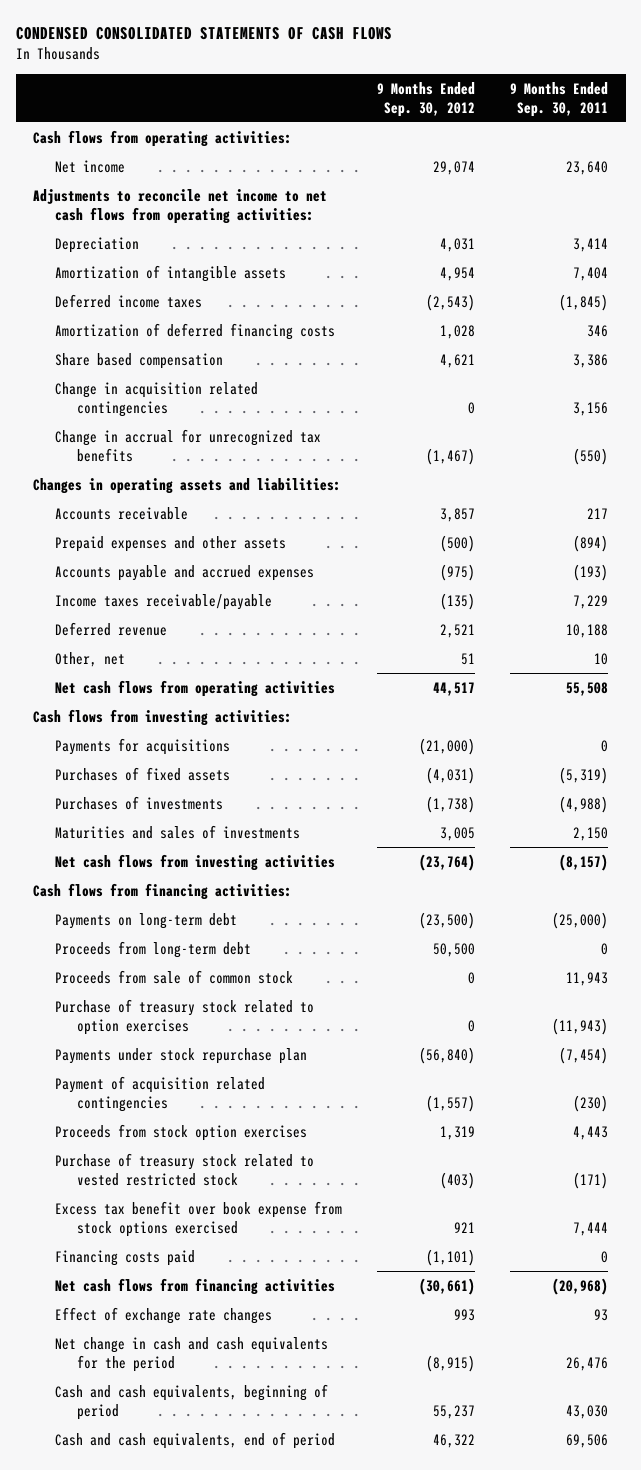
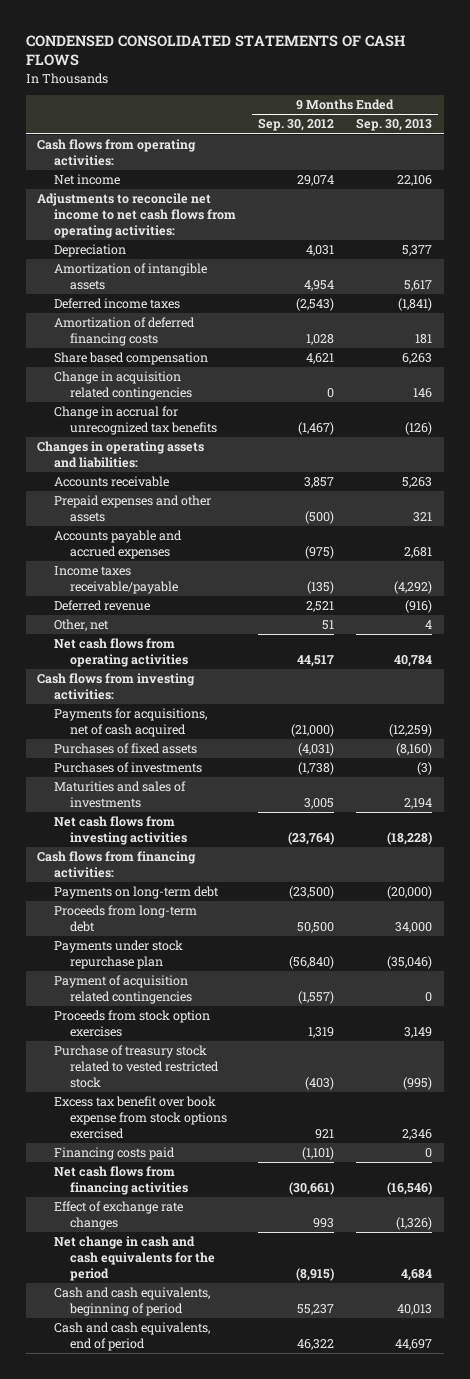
- | 9 Months Ended Sep. 30, 2012 | 9 Months Ended Sep. 30, 2011
+ | 9 Months Ended Sep. 30, 2012 | 9 Months Ended Sep. 30, 2013
- Payments for acquisitions | (21,000) | 0
+ Payments for acquisitions, net of cash acquired | (21,000) | (12,259)
- Proceeds from sale of common stock | 0 | 11,943
- Purchase of treasury stock related to option exercises | 0 | (11,943)

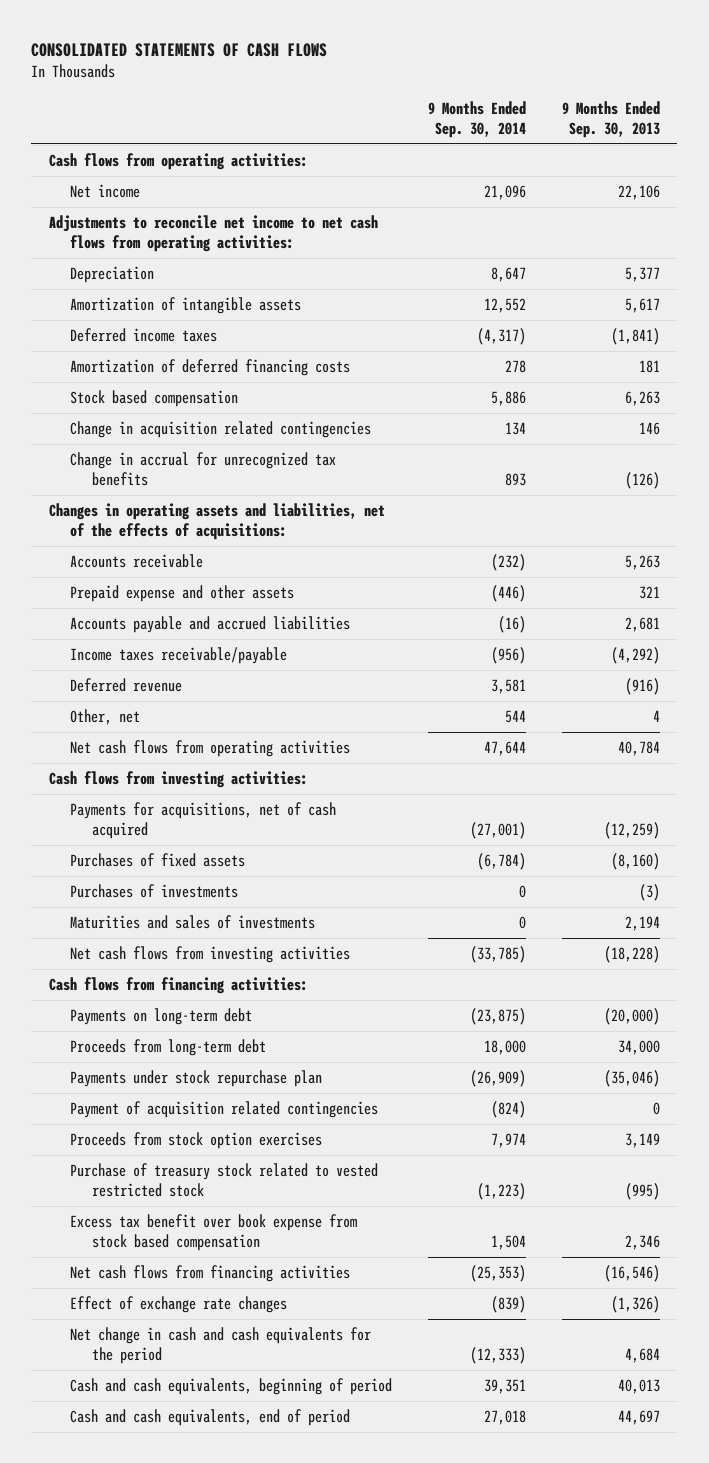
- CONDENSED CONSOLIDATED STATEMENTS OF CASH FLOWS
+ CONSOLIDATED STATEMENTS OF CASH FLOWS
- | 9 Months Ended Sep. 30, 2012 | 9 Months Ended Sep. 30, 2013
+ | 9 Months Ended Sep. 30, 2014 | 9 Months Ended Sep. 30, 2013
- Share based compensation | 4,621 | 6,263
+ Stock based compensation | 5,886 | 6,263
- Changes in operating assets and liabilities:
+ Changes in operating assets and liabilities, net of the effects of acquisitions:
- Prepaid expenses and other assets | (500) | 321
- Accounts payable and accrued expenses | (975) | 2,681
+ Prepaid expense and other assets | (446) | 321
+ Accounts payable and accrued liabilities | (16) | 2,681
- Excess tax benefit over book expense from stock options exercised | 921 | 2,346
- Financing costs paid | (1,101) | 0
+ Excess tax benefit over book expense from stock based compensation | 1,504 | 2,346

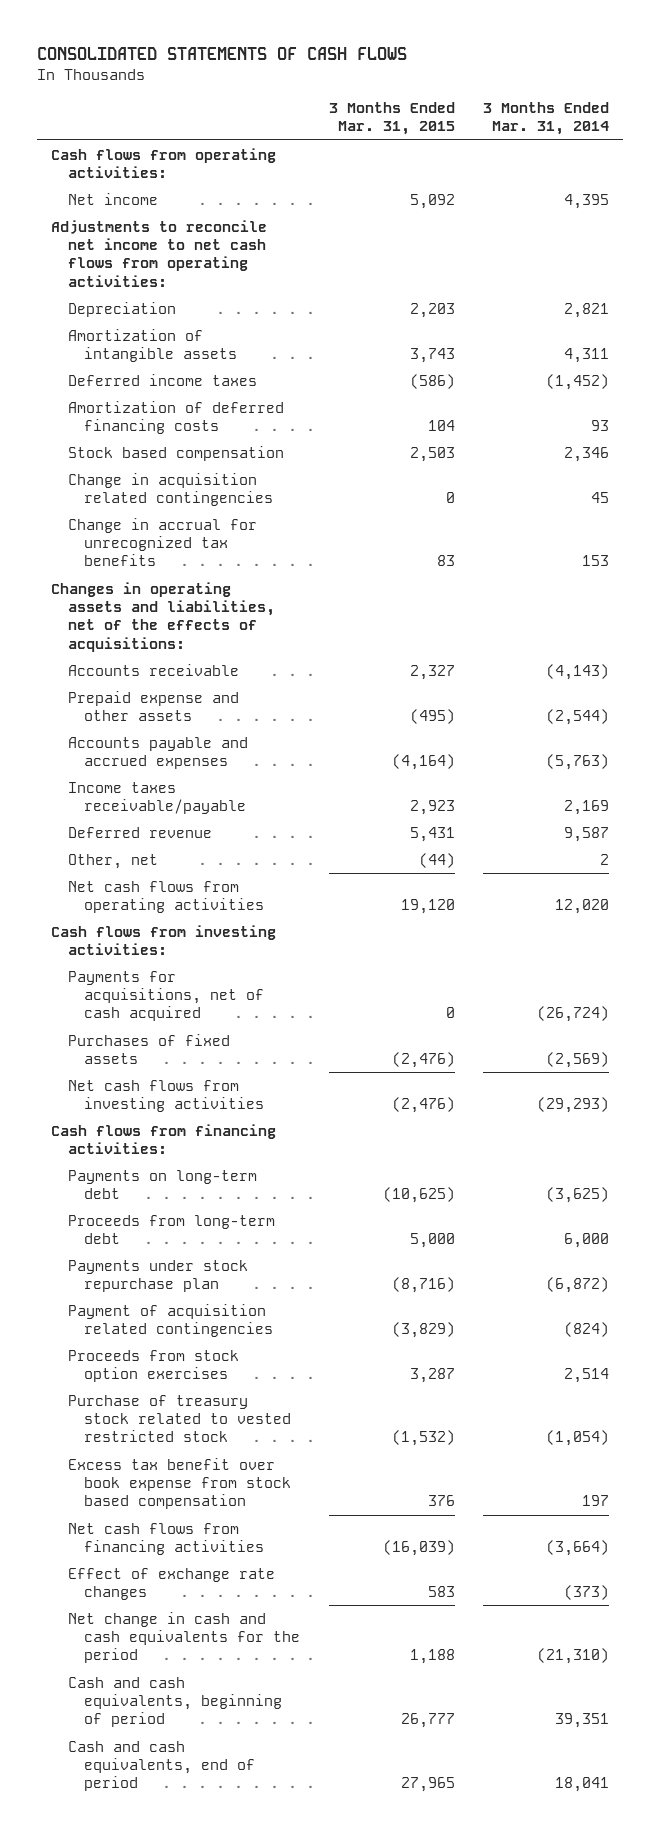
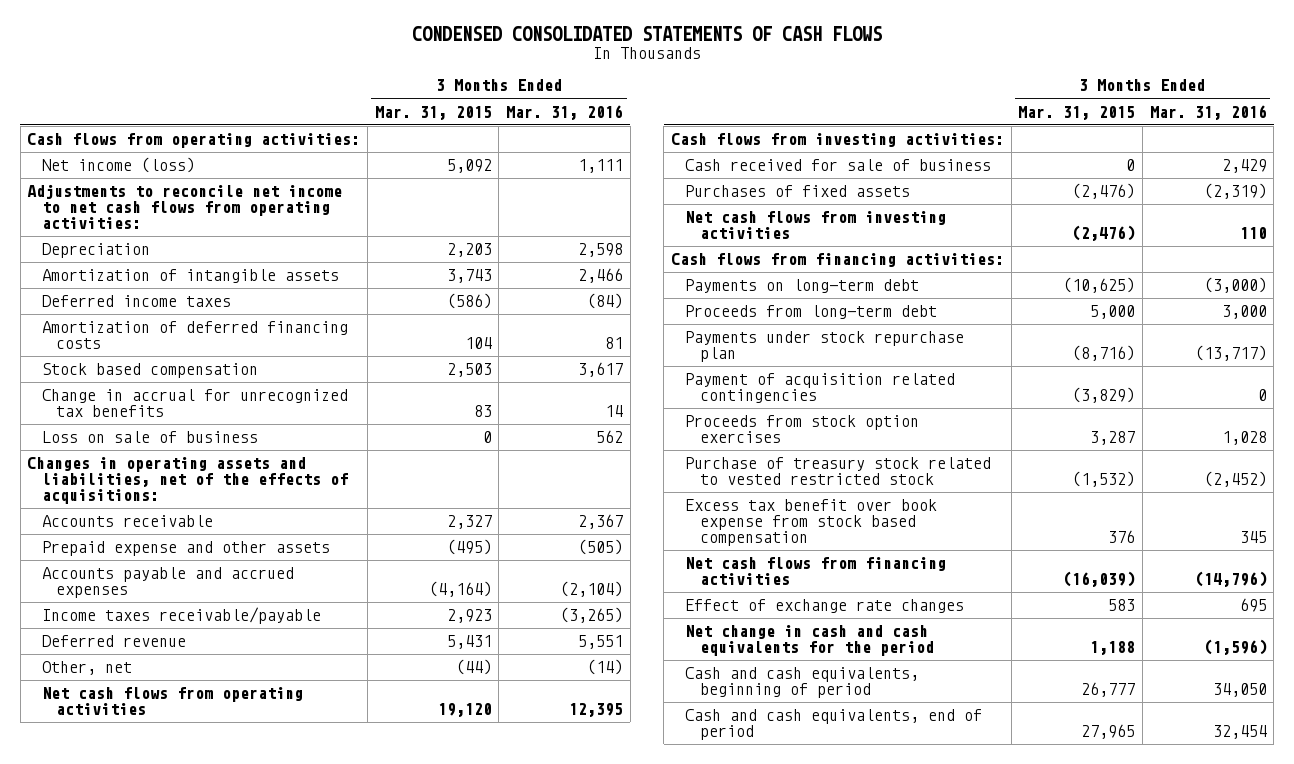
- CONSOLIDATED STATEMENTS OF CASH FLOWS
+ CONDENSED CONSOLIDATED STATEMENTS OF CASH FLOWS
- | 3 Months Ended Mar. 31, 2015 | 3 Months Ended Mar. 31, 2014
+ | 3 Months Ended Mar. 31, 2015 | 3 Months Ended Mar. 31, 2016
- Net income | 5,092 | 4,395
+ Net income (loss) | 5,092 | 1,111
- Change in acquisition related contingencies | 0 | 45
+ Loss on sale of business | 0 | 562
- Payments for acquisitions, net of cash acquired | 0 | (26,724)
+ Cash received for sale of business | 0 | 2,429

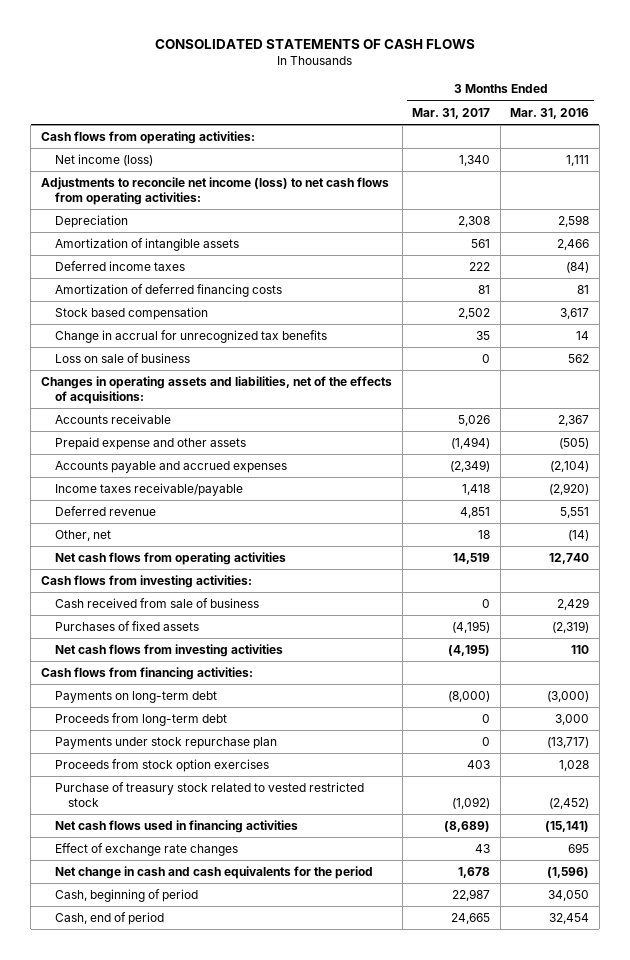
- CONDENSED CONSOLIDATED STATEMENTS OF CASH FLOWS
+ CONSOLIDATED STATEMENTS OF CASH FLOWS
- | 3 Months Ended Mar. 31, 2015 | 3 Months Ended Mar. 31, 2016
+ | 3 Months Ended Mar. 31, 2017 | 3 Months Ended Mar. 31, 2016
- Adjustments to reconcile net income to net cash flows from operating activities:
+ Adjustments to reconcile net income (loss) to net cash flows from operating activities:
- Income taxes receivable/payable | 2,923 | (3,265)
+ Income taxes receivable/payable | 1,418 | (2,920)
- Net cash flows from operating activities | 19,120 | 12,395
+ Net cash flows from operating activities | 14,519 | 12,740
- Cash received for sale of business | 0 | 2,429
+ Cash received from sale of business | 0 | 2,429
- Payment of acquisition related contingencies | (3,829) | 0
- Excess tax benefit over book expense from stock based compensation | 376 | 345
- Net cash flows from financing activities | (16,039) | (14,796)
+ Net cash flows used in financing activities | (8,689) | (15,141)
- Cash and cash equivalents, beginning of period | 26,777 | 34,050
- Cash and cash equivalents, end of period | 27,965 | 32,454
+ Cash, beginning of period | 22,987 | 34,050
+ Cash, end of period | 24,665 | 32,454

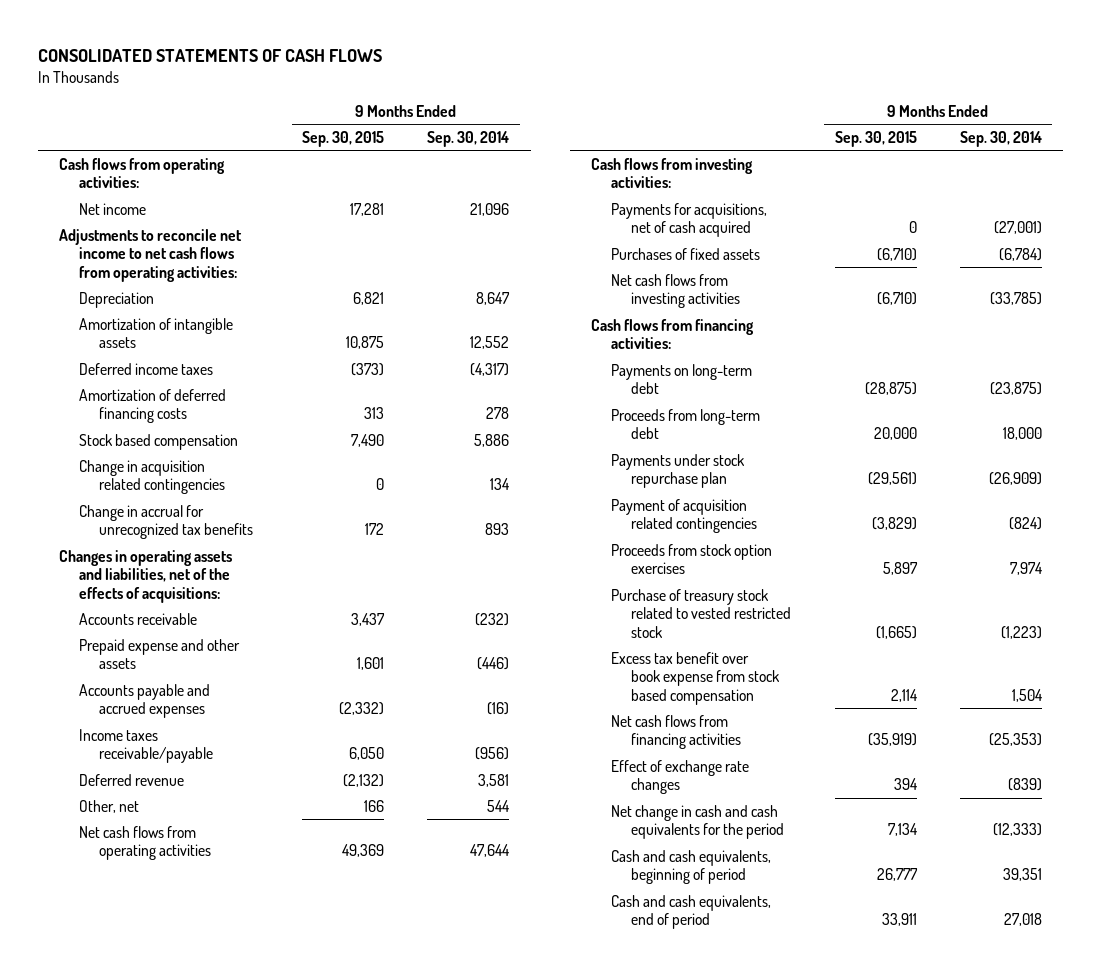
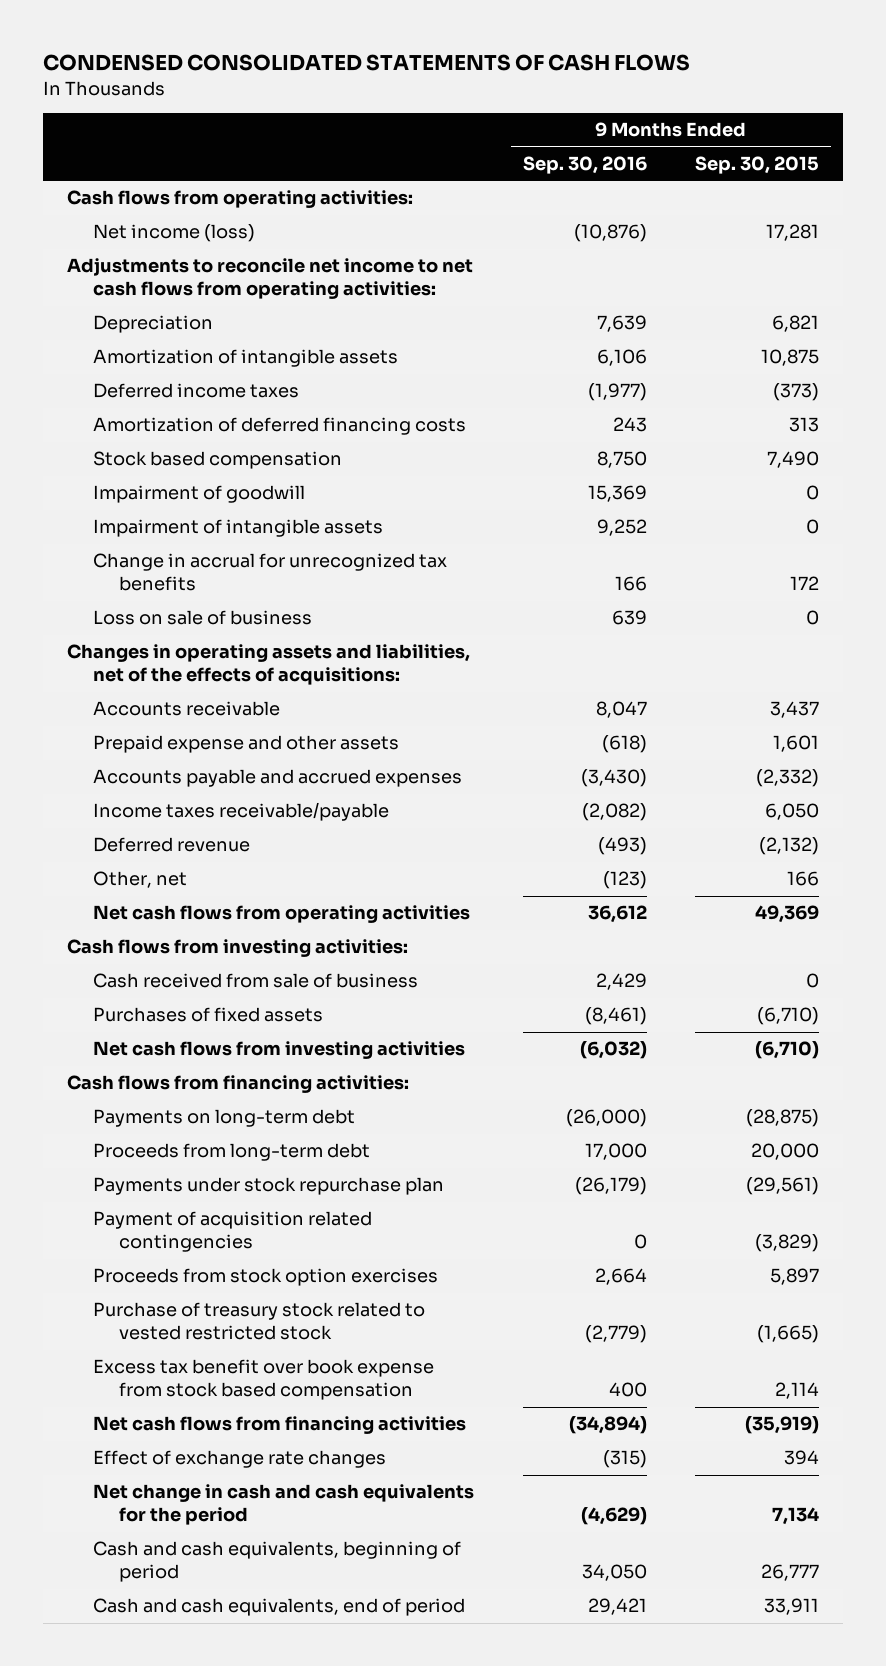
- CONSOLIDATED STATEMENTS OF CASH FLOWS
+ CONDENSED CONSOLIDATED STATEMENTS OF CASH FLOWS
- | 9 Months Ended Sep. 30, 2015 | 9 Months Ended Sep. 30, 2014
+ | 9 Months Ended Sep. 30, 2016 | 9 Months Ended Sep. 30, 2015
- Net income | 17,281 | 21,096
+ Net income (loss) | (10,876) | 17,281
- Change in acquisition related contingencies | 0 | 134
+ Impairment of goodwill | 15,369 | 0
+ Impairment of intangible assets | 9,252 | 0
+ Loss on sale of business | 639 | 0
- Payments for acquisitions, net of cash acquired | 0 | (27,001)
+ Cash received from sale of business | 2,429 | 0

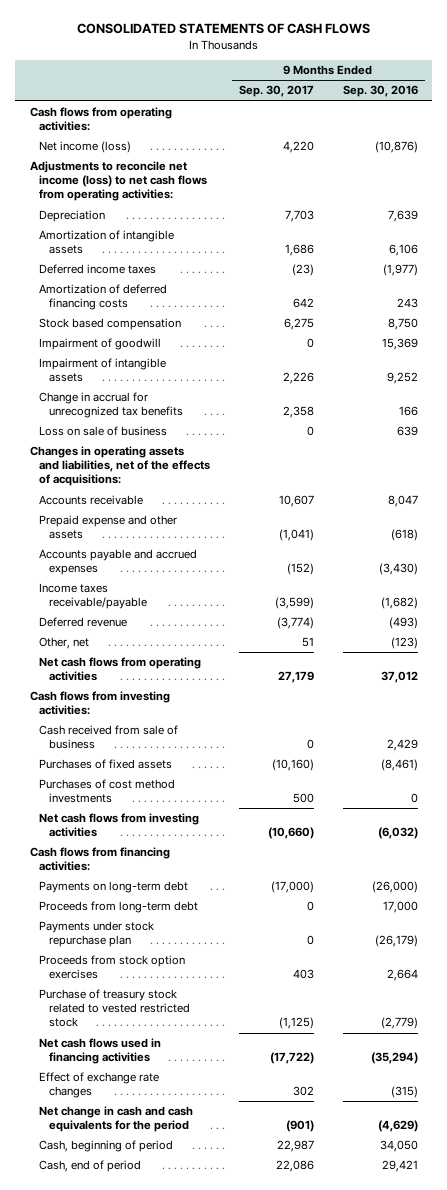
- CONDENSED CONSOLIDATED STATEMENTS OF CASH FLOWS
+ CONSOLIDATED STATEMENTS OF CASH FLOWS
- | 9 Months Ended Sep. 30, 2016 | 9 Months Ended Sep. 30, 2015
+ | 9 Months Ended Sep. 30, 2017 | 9 Months Ended Sep. 30, 2016
- Adjustments to reconcile net income to net cash flows from operating activities:
+ Adjustments to reconcile net income (loss) to net cash flows from operating activities:
- Income taxes receivable/payable | (2,082) | 6,050
+ Income taxes receivable/payable | (3,599) | (1,682)
- Net cash flows from operating activities | 36,612 | 49,369
+ Net cash flows from operating activities | 27,179 | 37,012
+ Purchases of cost method investments | 500 | 0
- Payment of acquisition related contingencies | 0 | (3,829)
- Excess tax benefit over book expense from stock based compensation | 400 | 2,114
- Net cash flows from financing activities | (34,894) | (35,919)
+ Net cash flows used in financing activities | (17,722) | (35,294)
- Cash and cash equivalents, beginning of period | 34,050 | 26,777
- Cash and cash equivalents, end of period | 29,421 | 33,911
+ Cash, beginning of period | 22,987 | 34,050
+ Cash, end of period | 22,086 | 29,421

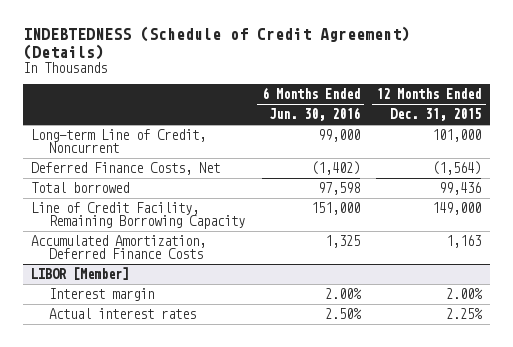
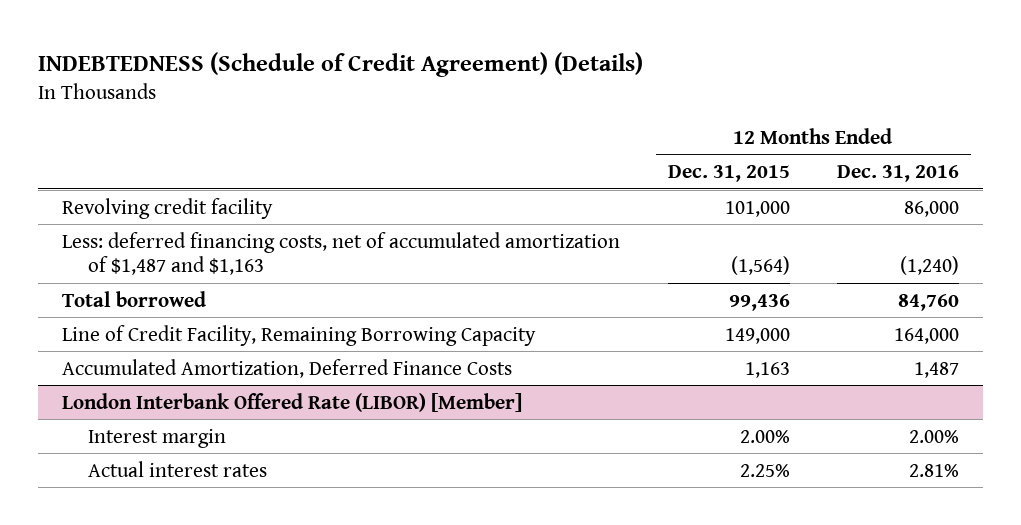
- | 6 Months Ended Jun. 30, 2016 | 12 Months Ended Dec. 31, 2015
+ | 12 Months Ended Dec. 31, 2015 | 12 Months Ended Dec. 31, 2016
- Long-term Line of Credit, Noncurrent | 99,000 | 101,000
- Deferred Finance Costs, Net | (1,402) | (1,564)
+ Revolving credit facility | 101,000 | 86,000
+ Less: deferred financing costs, net of accumulated amortization of $1,487 and $1,163 | (1,564) | (1,240)
- LIBOR [Member]
+ London Interbank Offered Rate (LIBOR) [Member]

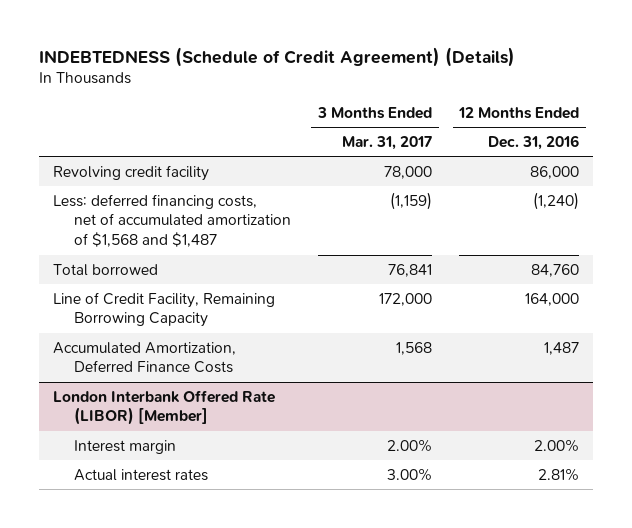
- | 12 Months Ended Dec. 31, 2015 | 12 Months Ended Dec. 31, 2016
+ | 3 Months Ended Mar. 31, 2017 | 12 Months Ended Dec. 31, 2016
- Less: deferred financing costs, net of accumulated amortization of $1,487 and $1,163 | (1,564) | (1,240)
+ Less: deferred financing costs, net of accumulated amortization of $1,568 and $1,487 | (1,159) | (1,240)

